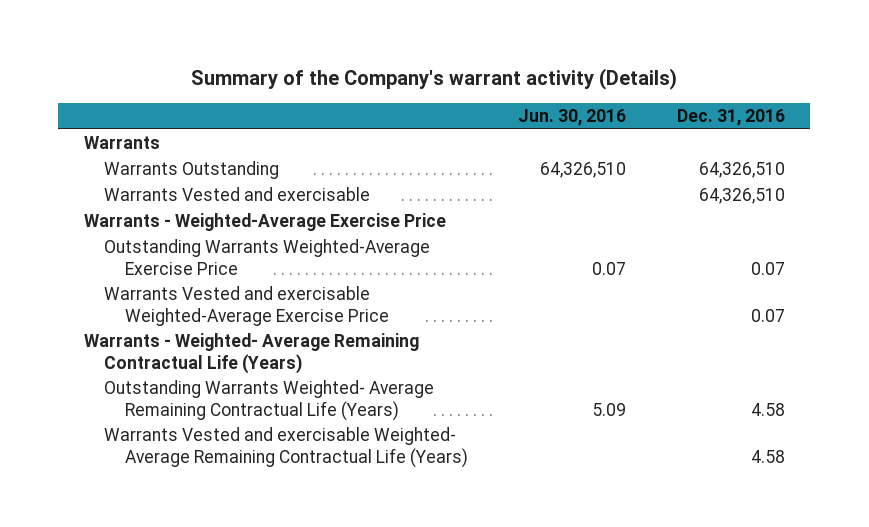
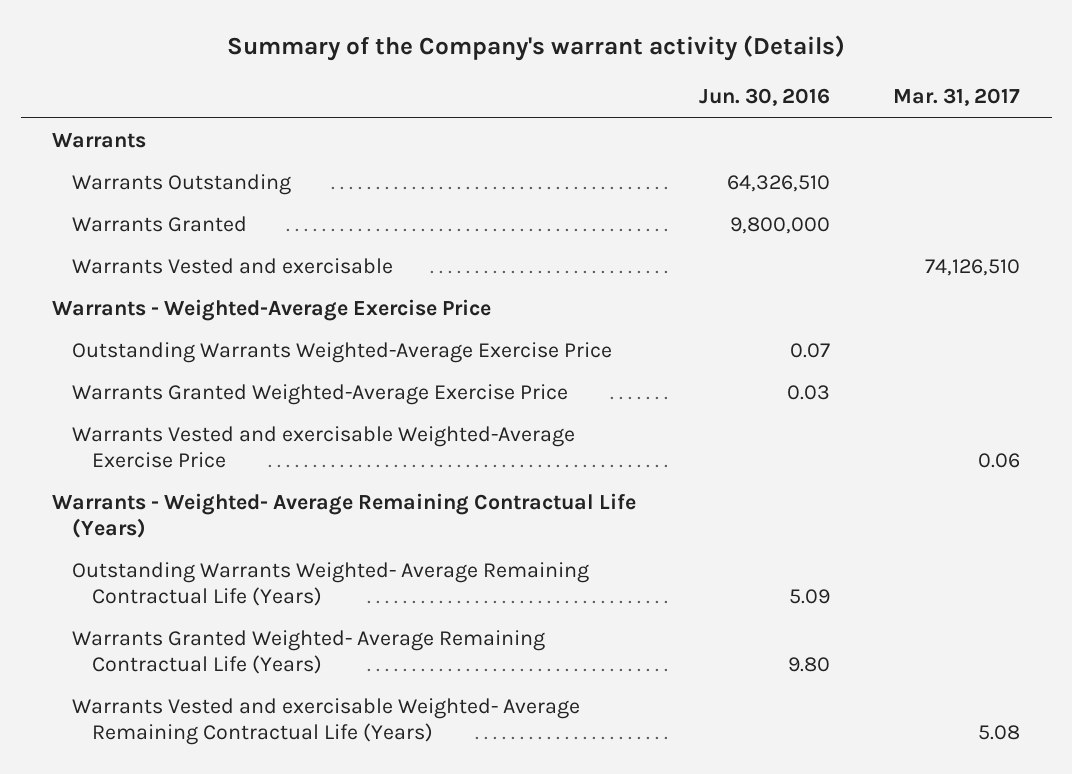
- | Jun. 30, 2016 | Dec. 31, 2016
+ | Jun. 30, 2016 | Mar. 31, 2017
+ Warrants Granted | 9,800,000 |
+ Warrants Granted Weighted-Average Exercise Price | 0.03 |
+ Warrants Granted Weighted- Average Remaining Contractual Life (Years) | 9.80 |

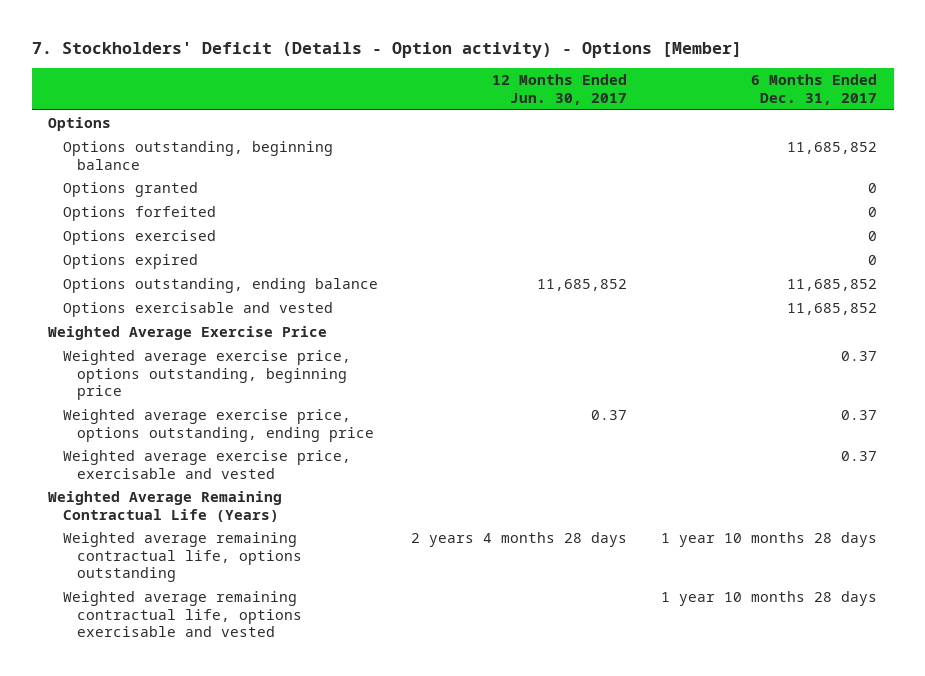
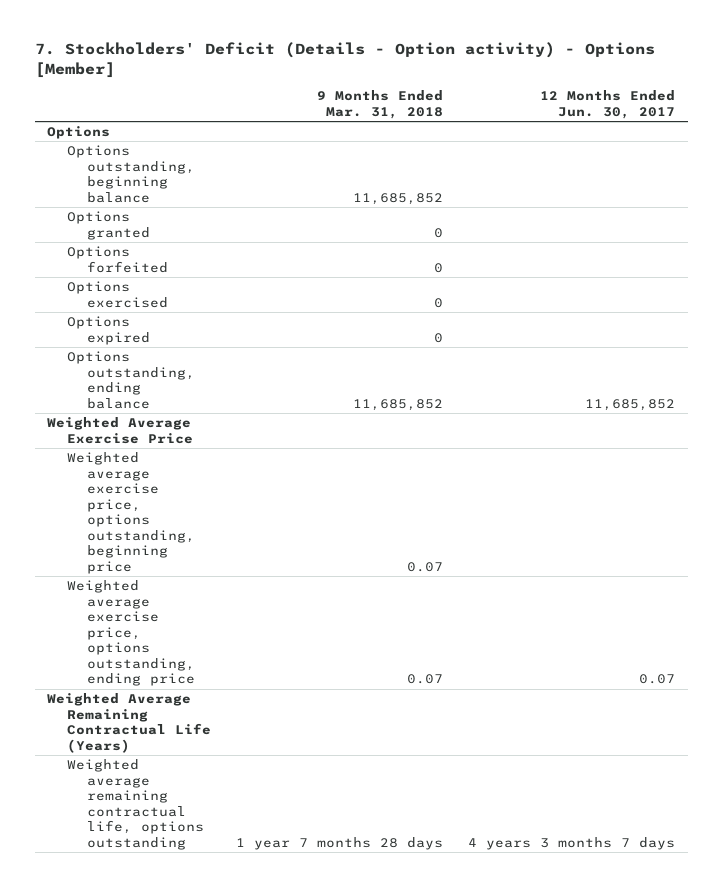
- | 12 Months Ended Jun. 30, 2017 | 6 Months Ended Dec. 31, 2017
+ | 9 Months Ended Mar. 31, 2018 | 12 Months Ended Jun. 30, 2017
- Options exercisable and vested | | 11,685,852
- Weighted average exercise price, options outstanding, ending price | 0.37 | 0.37
- Weighted average exercise price, exercisable and vested | | 0.37
+ Weighted average exercise price, options outstanding, ending price | 0.07 | 0.07
- Weighted average remaining contractual life, options outstanding | 2 years 4 months 28 days | 1 year 10 months 28 days
- Weighted average remaining contractual life, options exercisable and vested | | 1 year 10 months 28 days
+ Weighted average remaining contractual life, options outstanding | 1 year 7 months 28 days | 4 years 3 months 7 days

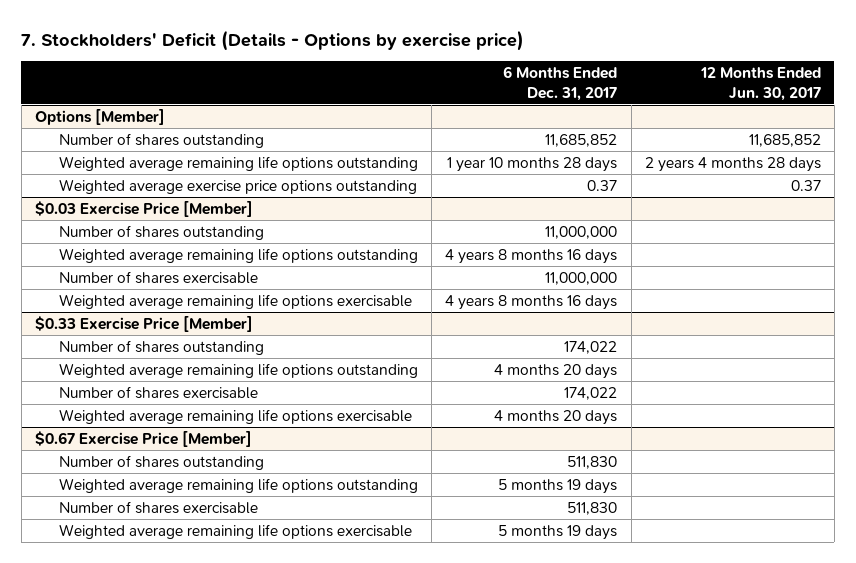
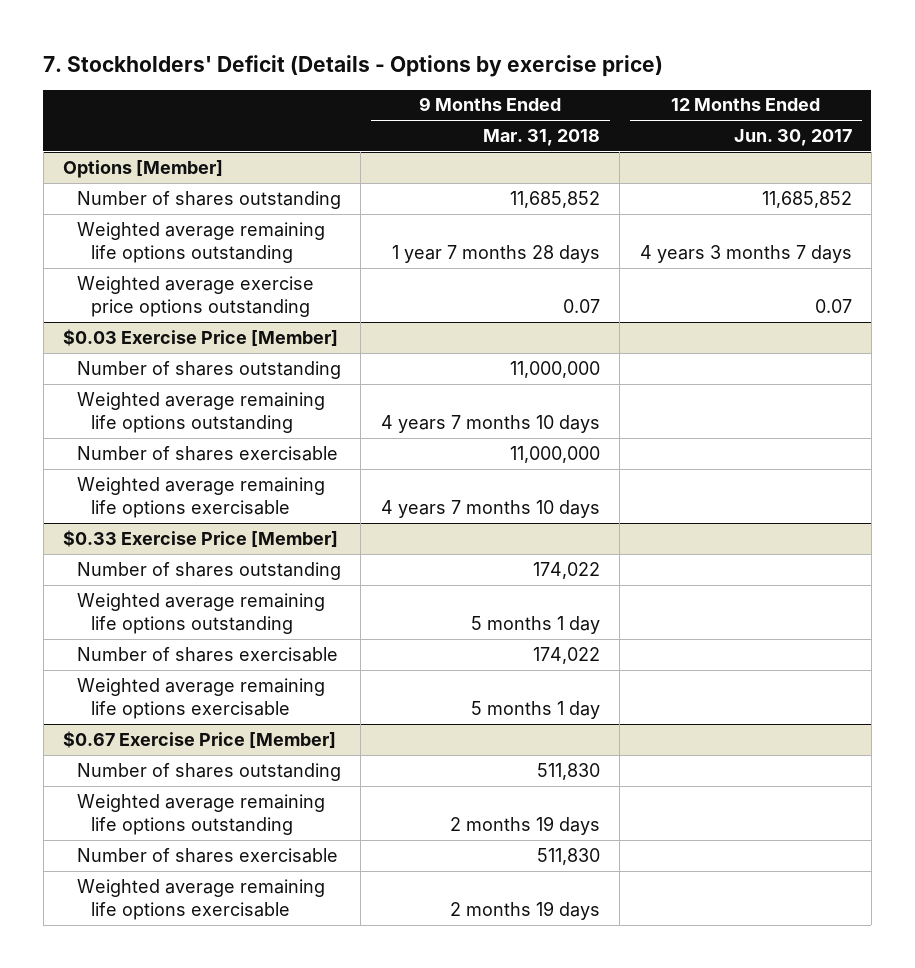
- | 6 Months Ended Dec. 31, 2017 | 12 Months Ended Jun. 30, 2017
+ | 9 Months Ended Mar. 31, 2018 | 12 Months Ended Jun. 30, 2017
@ Options [Member]
- Weighted average remaining life options outstanding | 1 year 10 months 28 days | 2 years 4 months 28 days
- Weighted average exercise price options outstanding | 0.37 | 0.37
+ Weighted average remaining life options outstanding | 1 year 7 months 28 days | 4 years 3 months 7 days
+ Weighted average exercise price options outstanding | 0.07 | 0.07

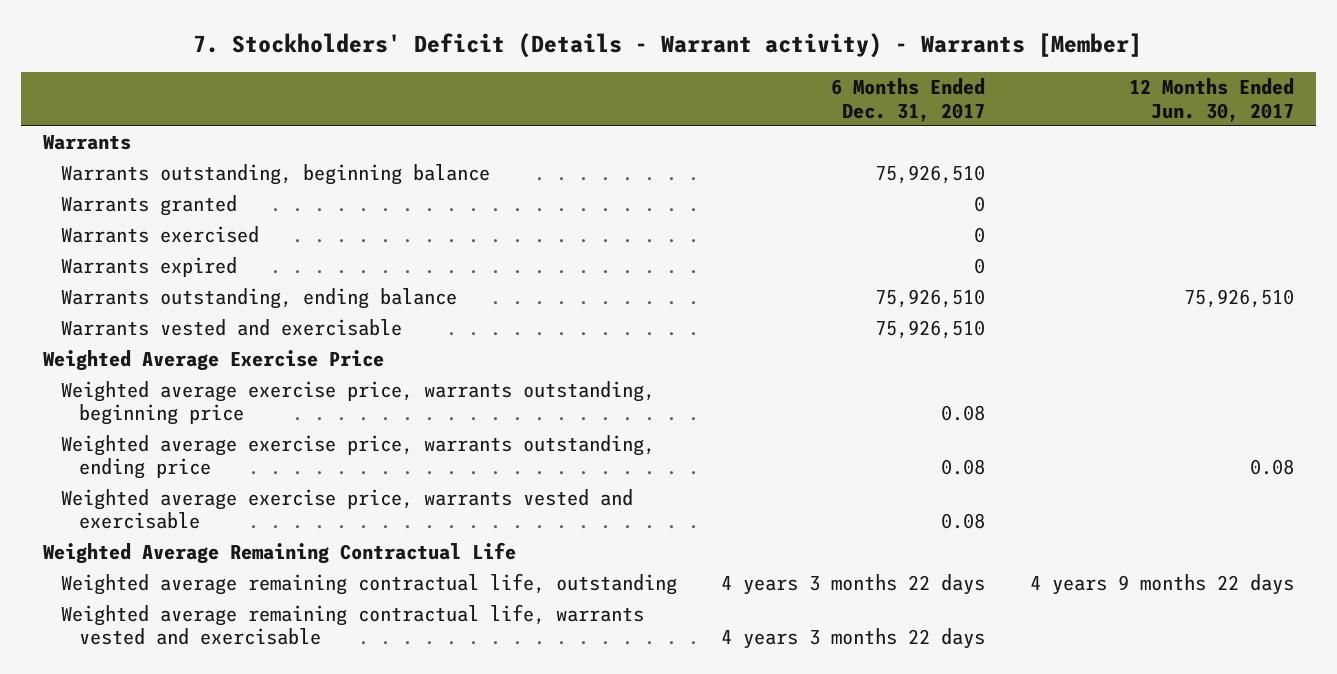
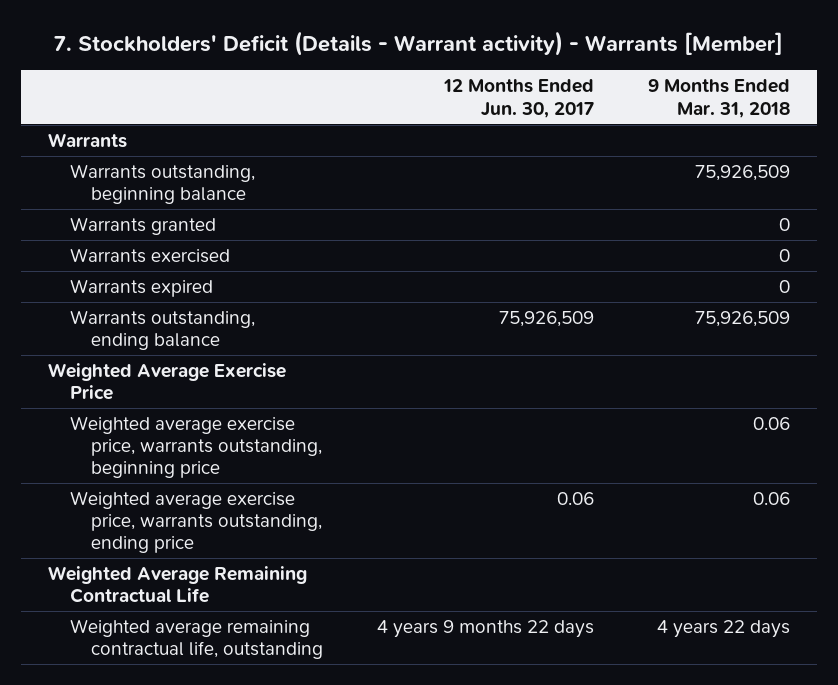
- | 6 Months Ended Dec. 31, 2017 | 12 Months Ended Jun. 30, 2017
+ | 12 Months Ended Jun. 30, 2017 | 9 Months Ended Mar. 31, 2018
- Warrants outstanding, ending balance | 75,926,510 | 75,926,510
- Warrants vested and exercisable | 75,926,510 |
+ Warrants outstanding, ending balance | 75,926,509 | 75,926,509
- Weighted average exercise price, warrants outstanding, ending price | 0.08 | 0.08
- Weighted average exercise price, warrants vested and exercisable | 0.08 |
+ Weighted average exercise price, warrants outstanding, ending price | 0.06 | 0.06
- Weighted average remaining contractual life, warrants vested and exercisable | 4 years 3 months 22 days |

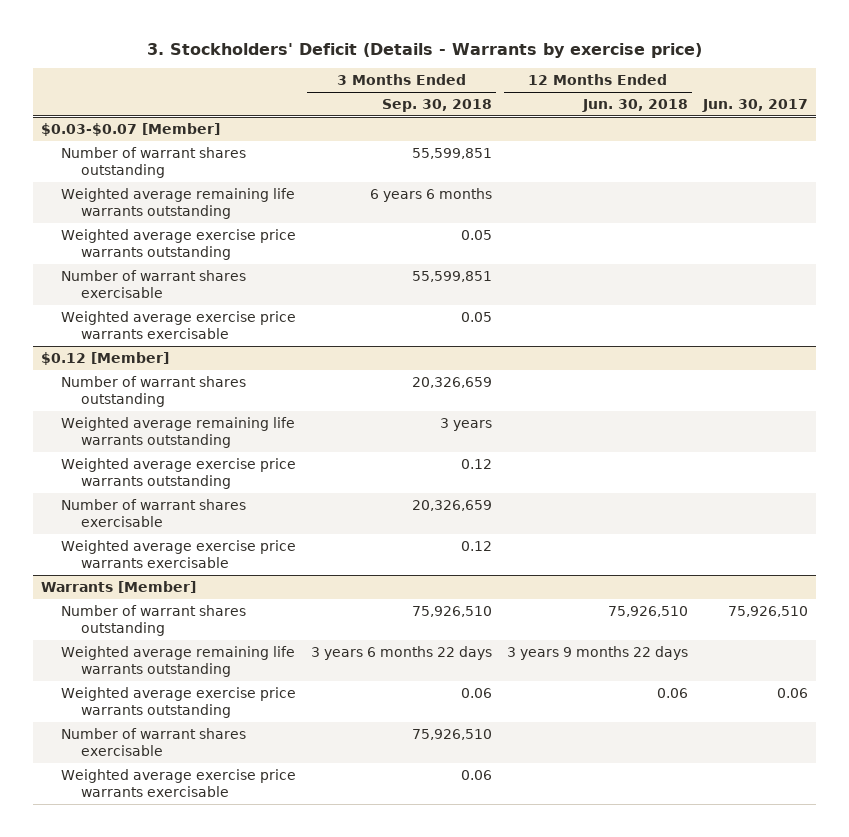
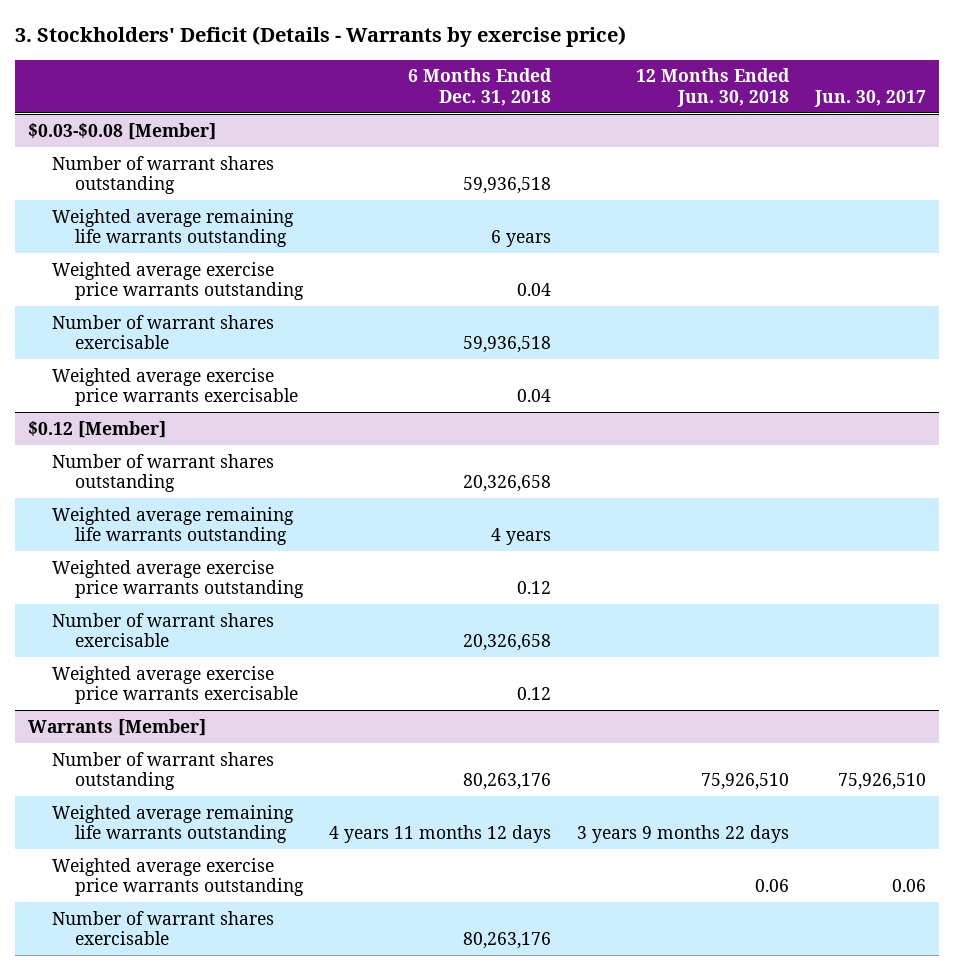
- | 3 Months Ended Sep. 30, 2018 | 12 Months Ended Jun. 30, 2018 | Jun. 30, 2017
+ | 6 Months Ended Dec. 31, 2018 | 12 Months Ended Jun. 30, 2018 | Jun. 30, 2017
- $0.03-$0.07 [Member]
+ $0.03-$0.08 [Member]
@ Warrants [Member]
- Weighted average exercise price warrants exercisable | 0.06 | |

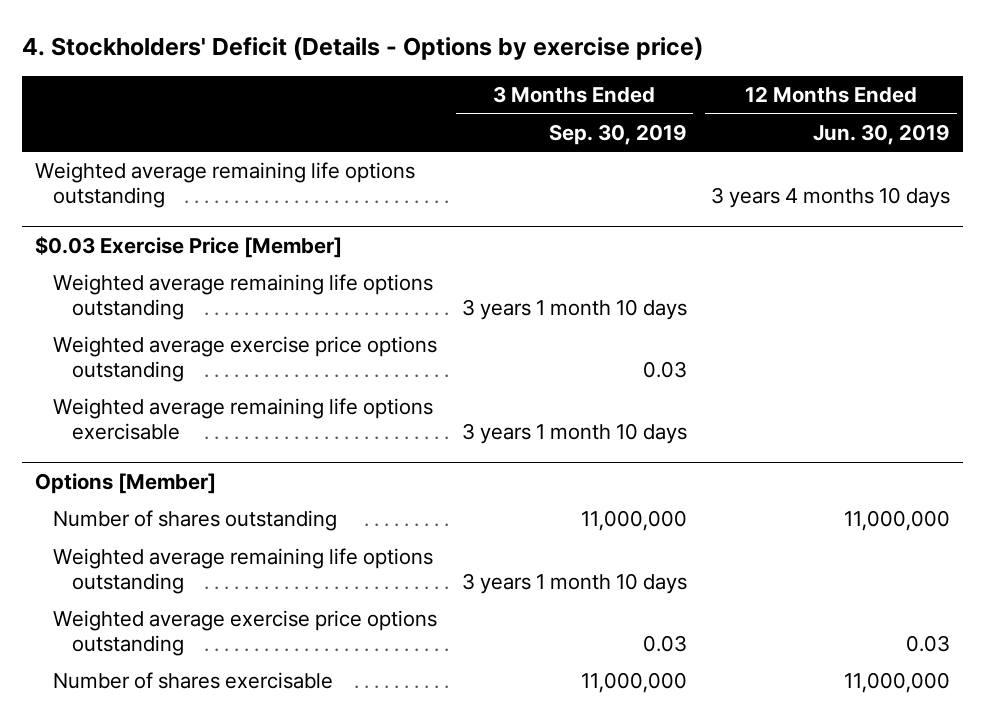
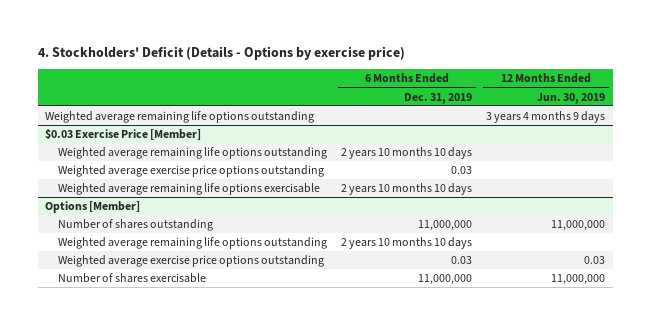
- | 3 Months Ended Sep. 30, 2019 | 12 Months Ended Jun. 30, 2019
+ | 6 Months Ended Dec. 31, 2019 | 12 Months Ended Jun. 30, 2019
- Weighted average remaining life options outstanding | | 3 years 4 months 10 days
+ Weighted average remaining life options outstanding | | 3 years 4 months 9 days

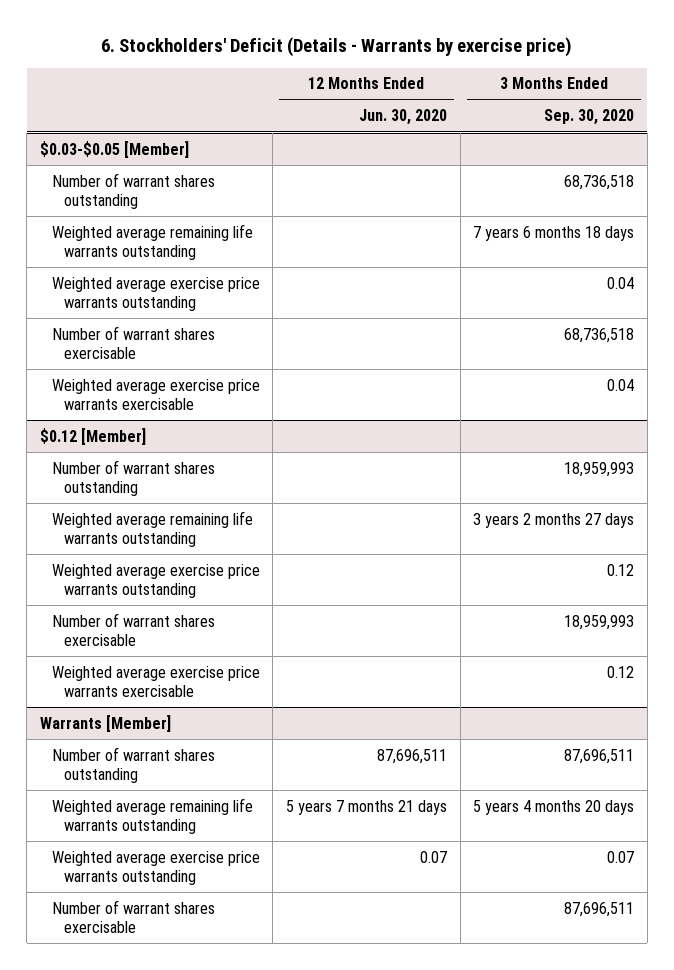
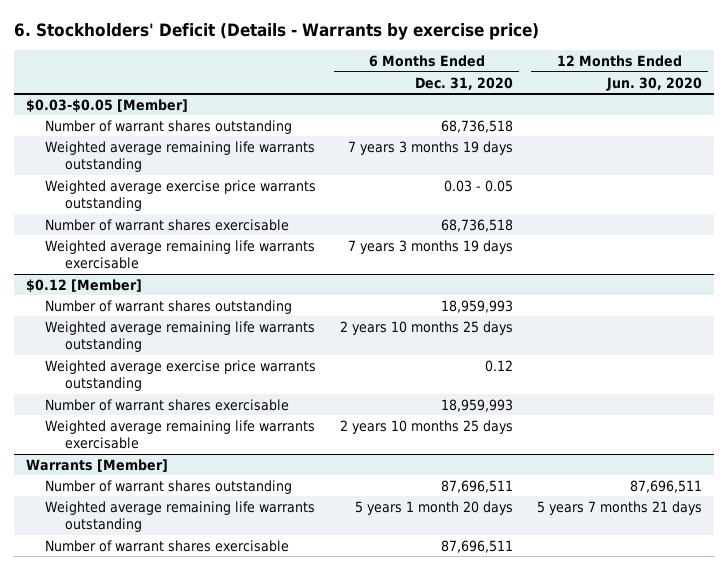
- | 12 Months Ended Jun. 30, 2020 | 3 Months Ended Sep. 30, 2020
+ | 6 Months Ended Dec. 31, 2020 | 12 Months Ended Jun. 30, 2020
@ $0.03-$0.05 [Member]
- Weighted average exercise price warrants exercisable | | 0.04
+ Weighted average remaining life warrants exercisable | 7 years 3 months 19 days |
@ $0.12 [Member]
- Weighted average exercise price warrants exercisable | | 0.12
+ Weighted average remaining life warrants exercisable | 2 years 10 months 25 days |
@ Warrants [Member]
- Weighted average exercise price warrants outstanding | 0.07 | 0.07

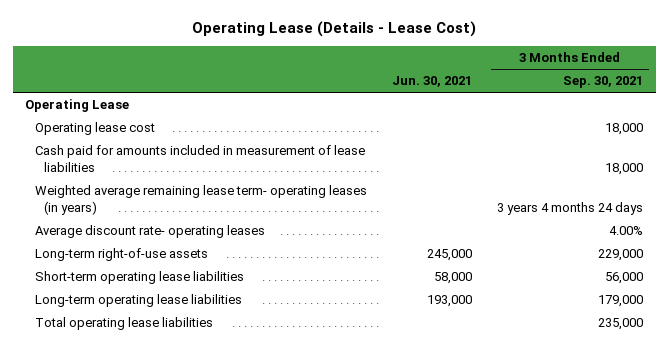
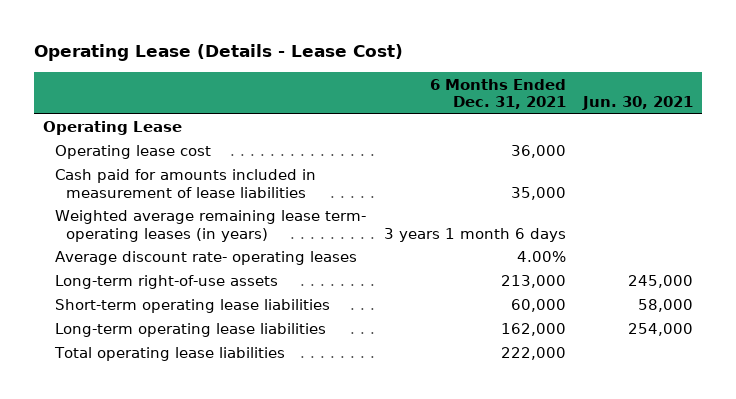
- | Jun. 30, 2021 | 3 Months Ended Sep. 30, 2021
+ | 6 Months Ended Dec. 31, 2021 | Jun. 30, 2021
- Long-term operating lease liabilities | 193,000 | 179,000
+ Long-term operating lease liabilities | 162,000 | 254,000

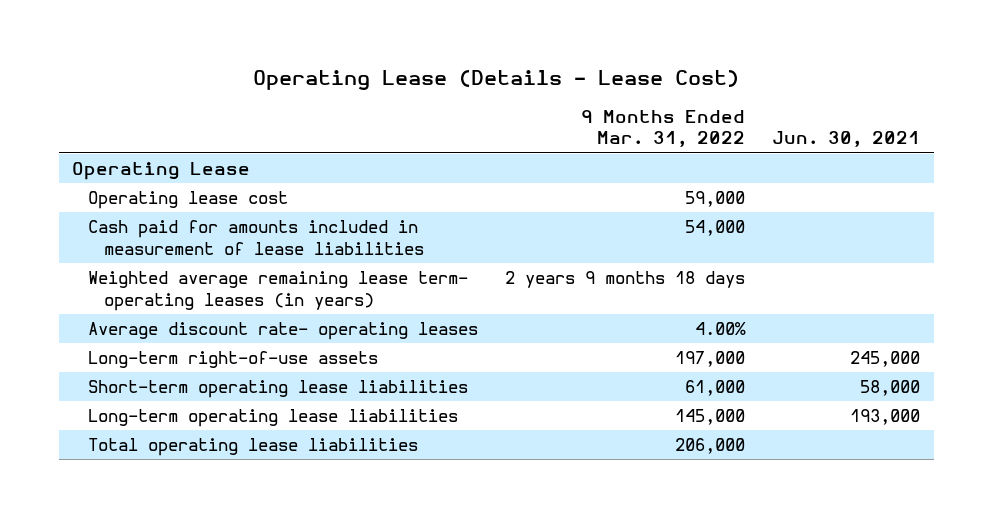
- | 6 Months Ended Dec. 31, 2021 | Jun. 30, 2021
+ | 9 Months Ended Mar. 31, 2022 | Jun. 30, 2021
- Long-term operating lease liabilities | 162,000 | 254,000
+ Long-term operating lease liabilities | 145,000 | 193,000

